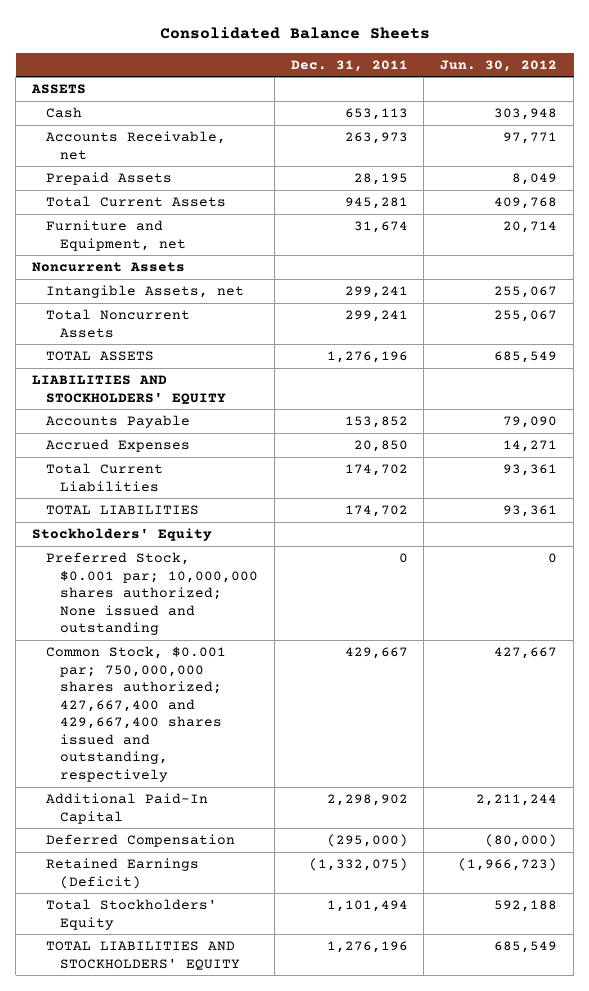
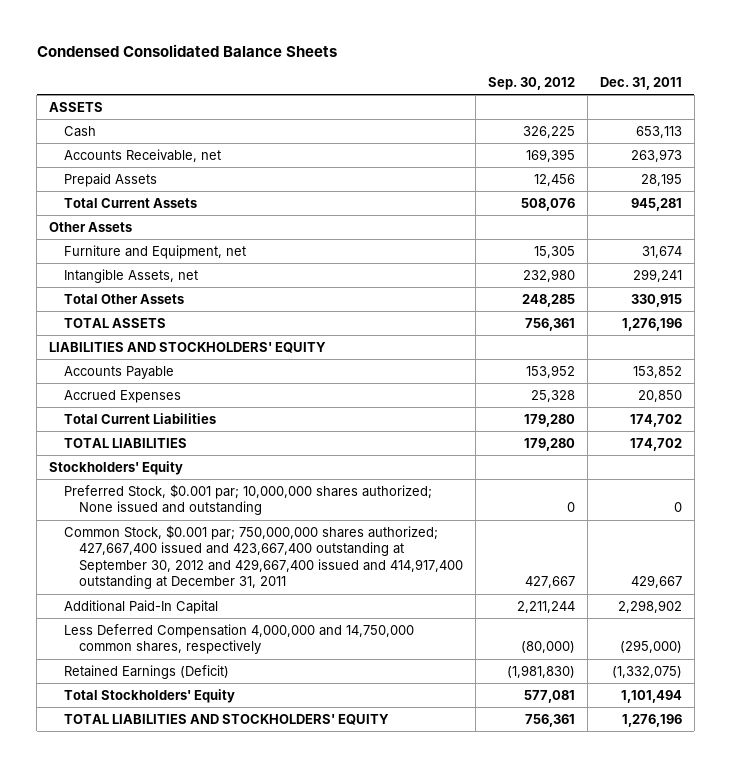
- Consolidated Balance Sheets
+ Condensed Consolidated Balance Sheets
- | Dec. 31, 2011 | Jun. 30, 2012
+ | Sep. 30, 2012 | Dec. 31, 2011
+ Other Assets
- Noncurrent Assets
- Total Noncurrent Assets | 299,241 | 255,067
+ Total Other Assets | 248,285 | 330,915
- Common Stock, $0.001 par; 750,000,000 shares authorized; 427,667,400 and 429,667,400 shares issued and outstanding, respectively | 429,667 | 427,667
+ Common Stock, $0.001 par; 750,000,000 shares authorized; 427,667,400 issued and 423,667,400 outstanding at September 30, 2012 and 429,667,400 issued and 414,917,400 outstanding at December 31, 2011 | 427,667 | 429,667
- Deferred Compensation | (295,000) | (80,000)
+ Less Deferred Compensation 4,000,000 and 14,750,000 common shares, respectively | (80,000) | (295,000)

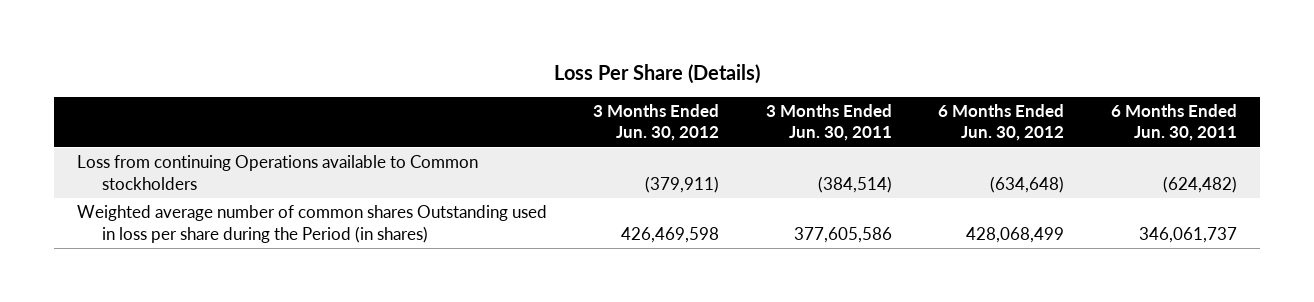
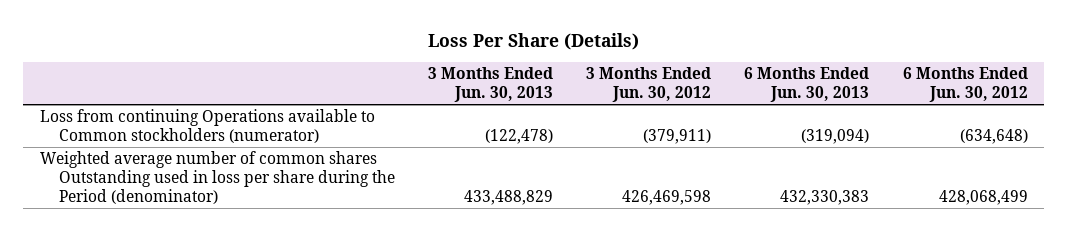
- | 3 Months Ended Jun. 30, 2012 | 3 Months Ended Jun. 30, 2011 | 6 Months Ended Jun. 30, 2012 | 6 Months Ended Jun. 30, 2011
+ | 3 Months Ended Jun. 30, 2013 | 3 Months Ended Jun. 30, 2012 | 6 Months Ended Jun. 30, 2013 | 6 Months Ended Jun. 30, 2012
- Loss from continuing Operations available to Common stockholders | (379,911) | (384,514) | (634,648) | (624,482)
- Weighted average number of common shares Outstanding used in loss per share during the Period (in shares) | 426,469,598 | 377,605,586 | 428,068,499 | 346,061,737
+ Loss from continuing Operations available to Common stockholders (numerator) | (122,478) | (379,911) | (319,094) | (634,648)
+ Weighted average number of common shares Outstanding used in loss per share during the Period (denominator) | 433,488,829 | 426,469,598 | 432,330,383 | 428,068,499

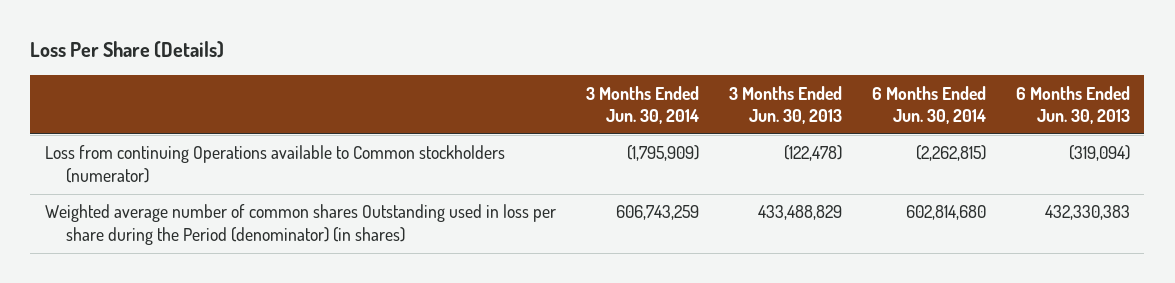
- | 3 Months Ended Jun. 30, 2013 | 3 Months Ended Jun. 30, 2012 | 6 Months Ended Jun. 30, 2013 | 6 Months Ended Jun. 30, 2012
+ | 3 Months Ended Jun. 30, 2014 | 3 Months Ended Jun. 30, 2013 | 6 Months Ended Jun. 30, 2014 | 6 Months Ended Jun. 30, 2013
- Weighted average number of common shares Outstanding used in loss per share during the Period (denominator) | 433,488,829 | 426,469,598 | 432,330,383 | 428,068,499
+ Weighted average number of common shares Outstanding used in loss per share during the Period (denominator) (in shares) | 606,743,259 | 433,488,829 | 602,814,680 | 432,330,383

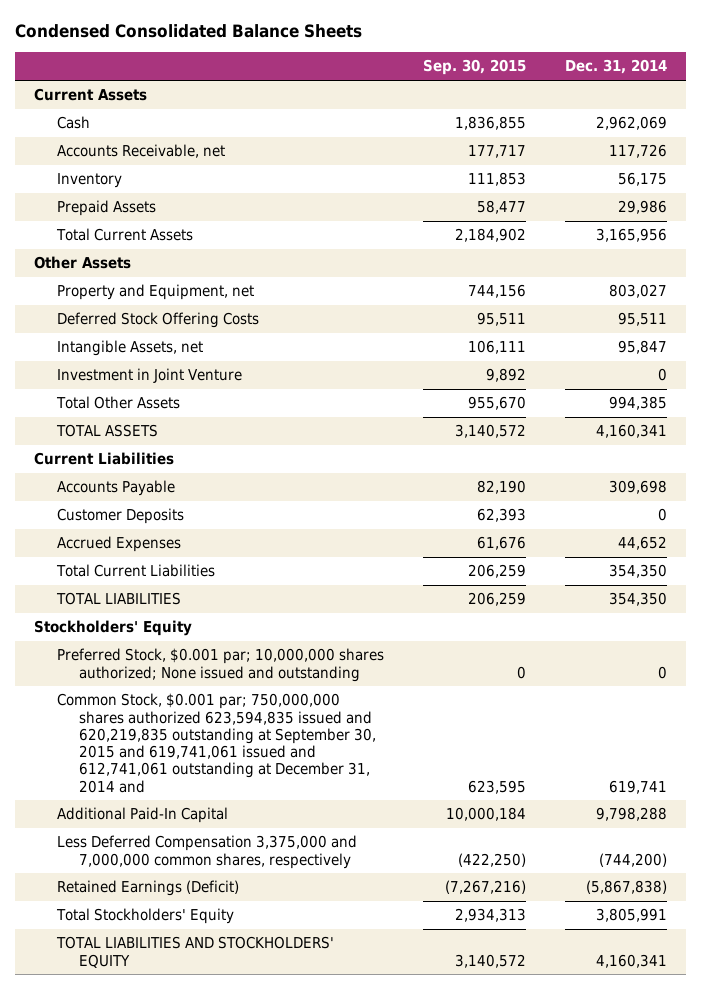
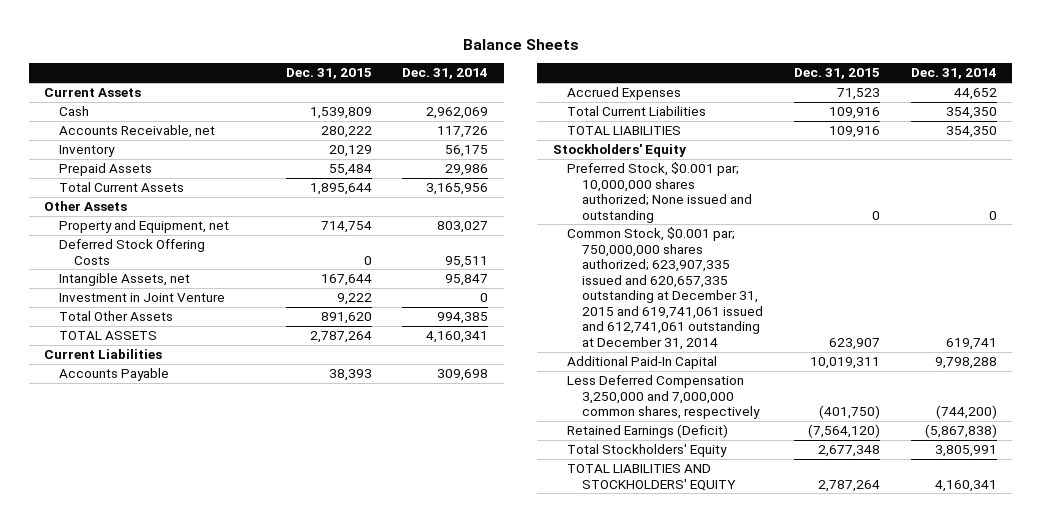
- Condensed Consolidated Balance Sheets
+ Balance Sheets
- | Sep. 30, 2015 | Dec. 31, 2014
+ | Dec. 31, 2015 | Dec. 31, 2014
- Customer Deposits | 62,393 | 0
- Common Stock, $0.001 par; 750,000,000 shares authorized 623,594,835 issued and 620,219,835 outstanding at September 30, 2015 and 619,741,061 issued and 612,741,061 outstanding at December 31, 2014 and | 623,595 | 619,741
+ Common Stock, $0.001 par; 750,000,000 shares authorized; 623,907,335 issued and 620,657,335 outstanding at December 31, 2015 and 619,741,061 issued and 612,741,061 outstanding at December 31, 2014 | 623,907 | 619,741
- Less Deferred Compensation 3,375,000 and 7,000,000 common shares, respectively | (422,250) | (744,200)
+ Less Deferred Compensation 3,250,000 and 7,000,000 common shares, respectively | (401,750) | (744,200)

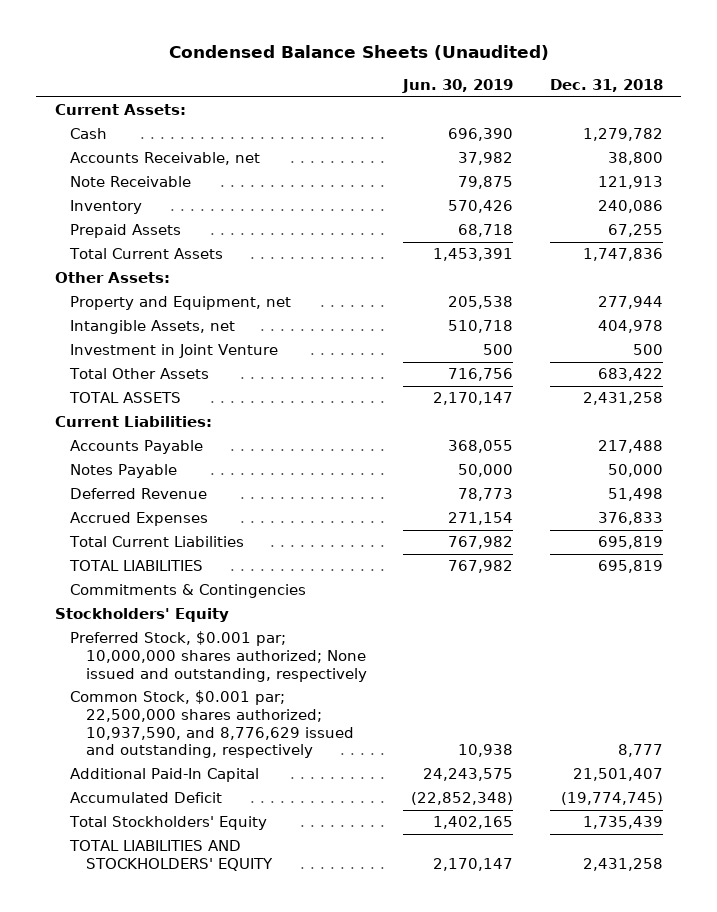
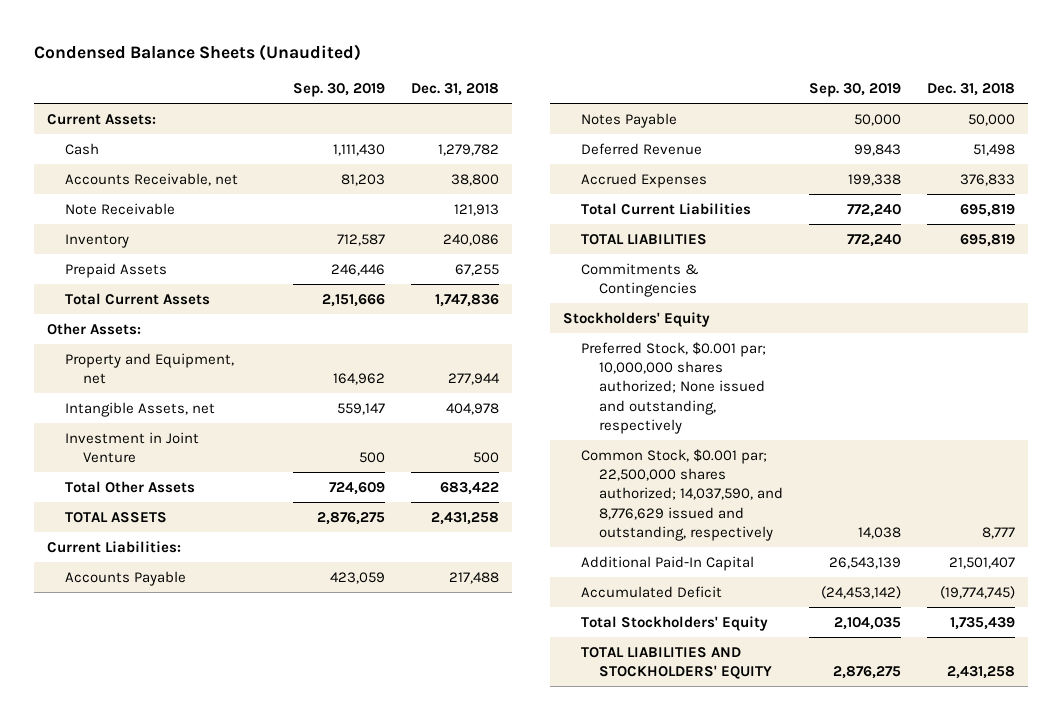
- | Jun. 30, 2019 | Dec. 31, 2018
+ | Sep. 30, 2019 | Dec. 31, 2018
- Common Stock, $0.001 par; 22,500,000 shares authorized; 10,937,590, and 8,776,629 issued and outstanding, respectively | 10,938 | 8,777
+ Common Stock, $0.001 par; 22,500,000 shares authorized; 14,037,590, and 8,776,629 issued and outstanding, respectively | 14,038 | 8,777

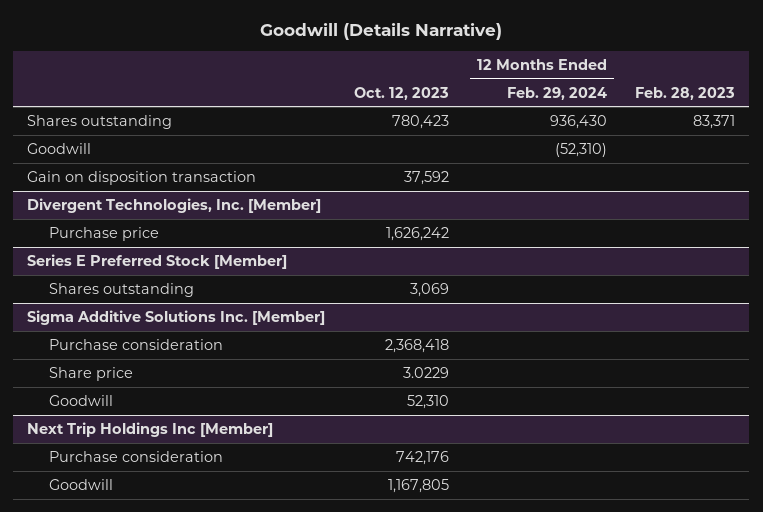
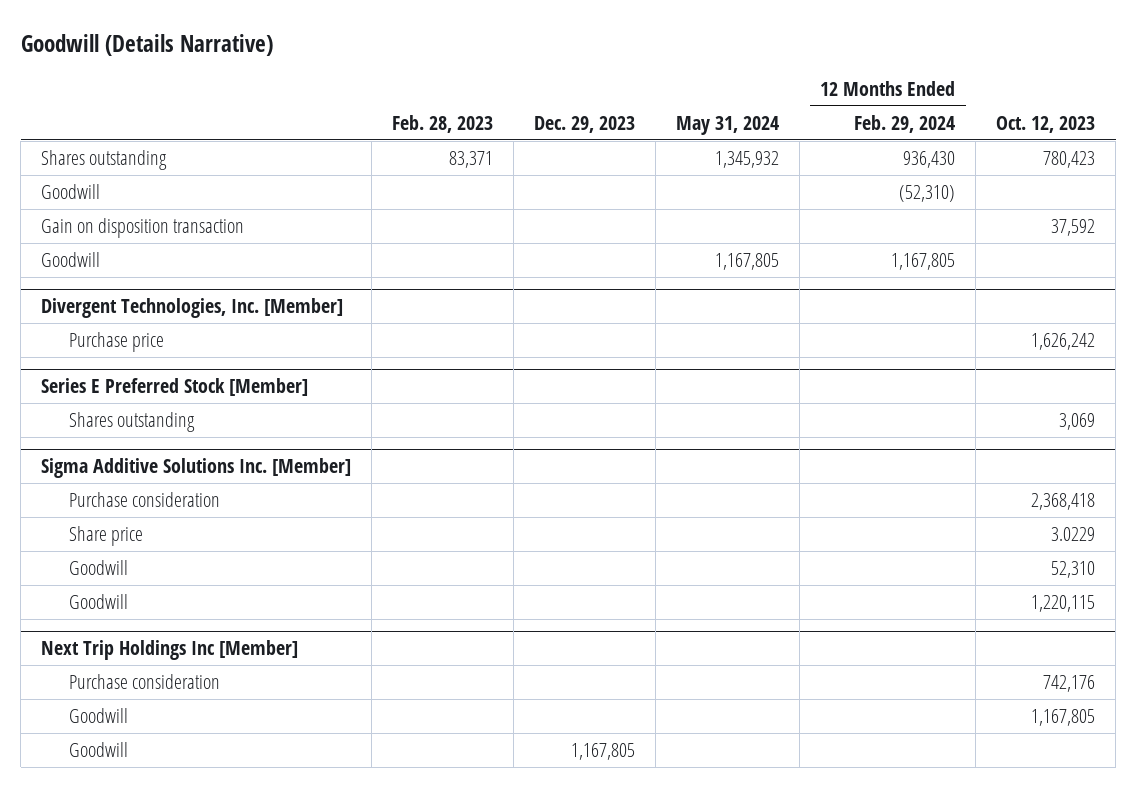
- | Oct. 12, 2023 | 12 Months Ended Feb. 29, 2024 | Feb. 28, 2023
+ | Feb. 28, 2023 | Dec. 29, 2023 | May 31, 2024 | 12 Months Ended Feb. 29, 2024 | Oct. 12, 2023
+ Goodwill | | | 1,167,805 | 1,167,805 |
@ Sigma Additive Solutions Inc. [Member]
+ Goodwill | | | | | 1,220,115
@ Next Trip Holdings Inc [Member]
+ Goodwill | | 1,167,805 | | |

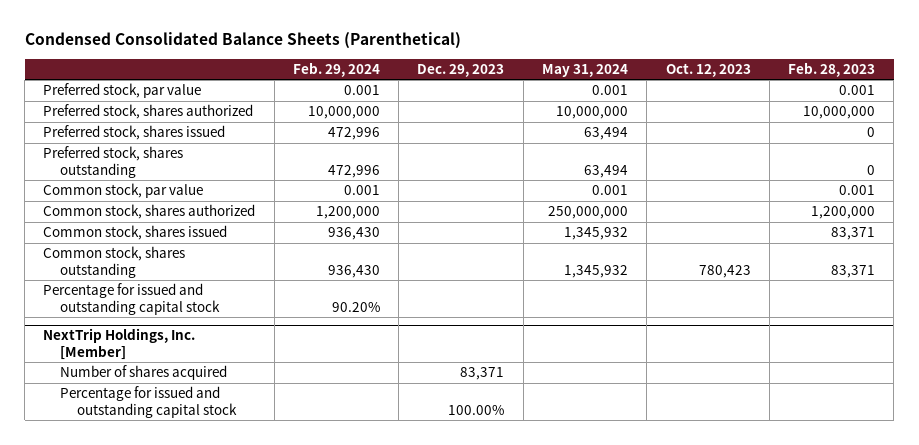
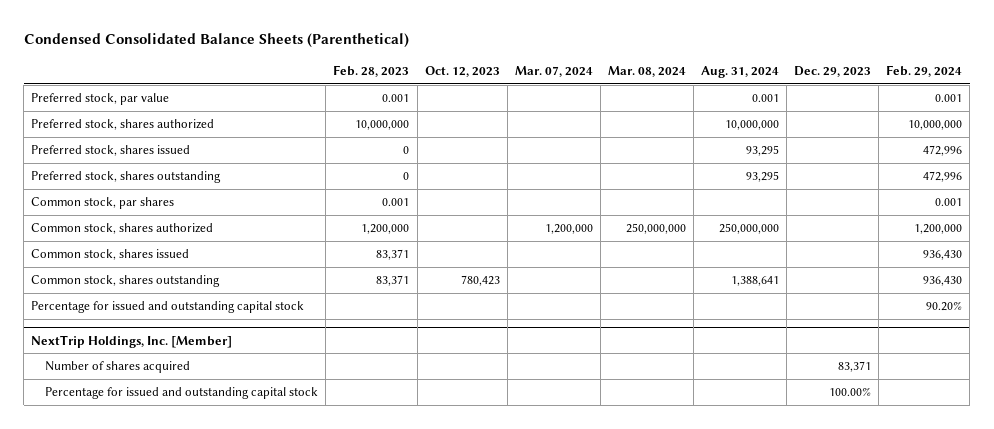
- | Feb. 29, 2024 | Dec. 29, 2023 | May 31, 2024 | Oct. 12, 2023 | Feb. 28, 2023
+ | Feb. 28, 2023 | Oct. 12, 2023 | Mar. 07, 2024 | Mar. 08, 2024 | Aug. 31, 2024 | Dec. 29, 2023 | Feb. 29, 2024
- Common stock, par value | 0.001 | | 0.001 | | 0.001
+ Common stock, par shares | 0.001 | | | | | | 0.001

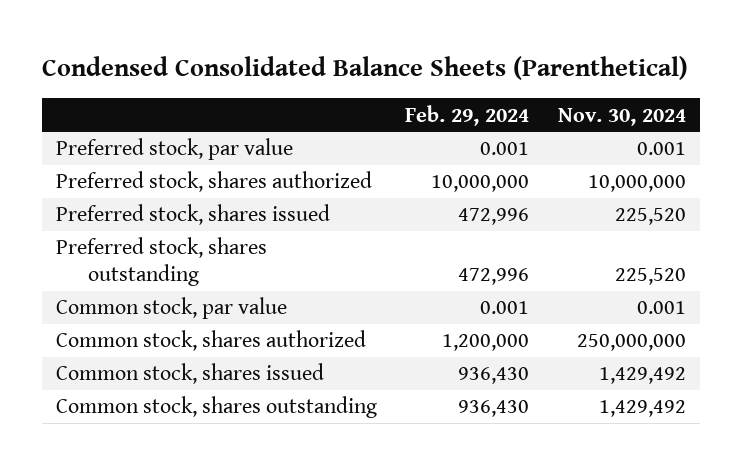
- | Feb. 28, 2023 | Oct. 12, 2023 | Mar. 07, 2024 | Mar. 08, 2024 | Aug. 31, 2024 | Dec. 29, 2023 | Feb. 29, 2024
+ | Feb. 29, 2024 | Nov. 30, 2024
- Common stock, par shares | 0.001 | | | | | | 0.001
+ Common stock, par value | 0.001 | 0.001
- Percentage for issued and outstanding capital stock | | | | | | | 90.20%
- NextTrip Holdings, Inc. [Member]
- Number of shares acquired | | | | | | 83,371 |
- Percentage for issued and outstanding capital stock | | | | | | 100.00% |

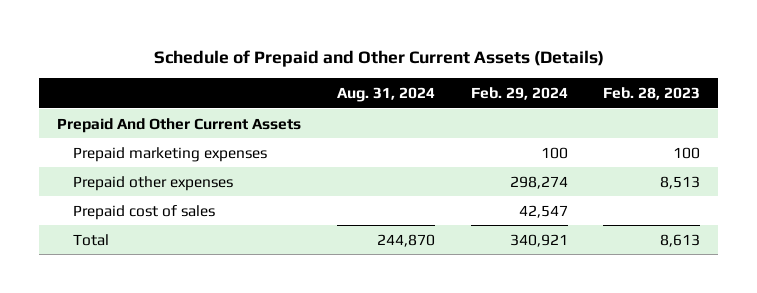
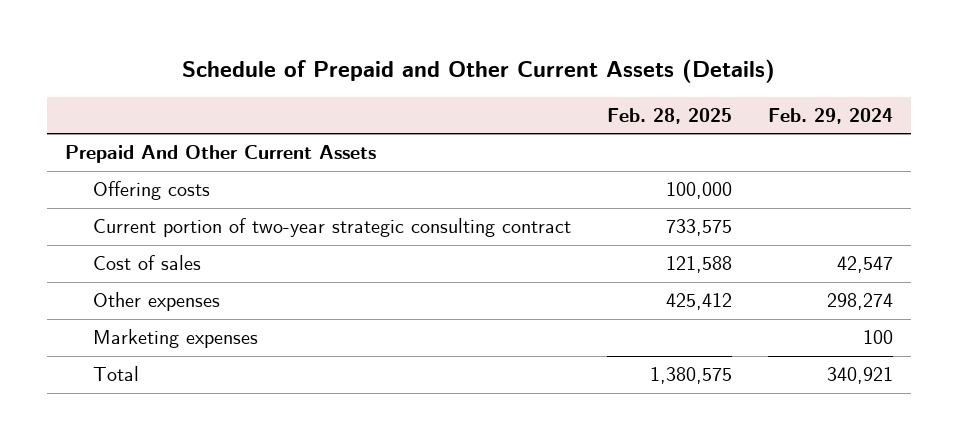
- | Aug. 31, 2024 | Feb. 29, 2024 | Feb. 28, 2023
+ | Feb. 28, 2025 | Feb. 29, 2024
- Prepaid marketing expenses | | 100 | 100
- Prepaid other expenses | | 298,274 | 8,513
- Prepaid cost of sales | | 42,547 |
+ Offering costs | 100,000 |
+ Current portion of two-year strategic consulting contract | 733,575 |
+ Cost of sales | 121,588 | 42,547
+ Other expenses | 425,412 | 298,274
+ Marketing expenses | | 100

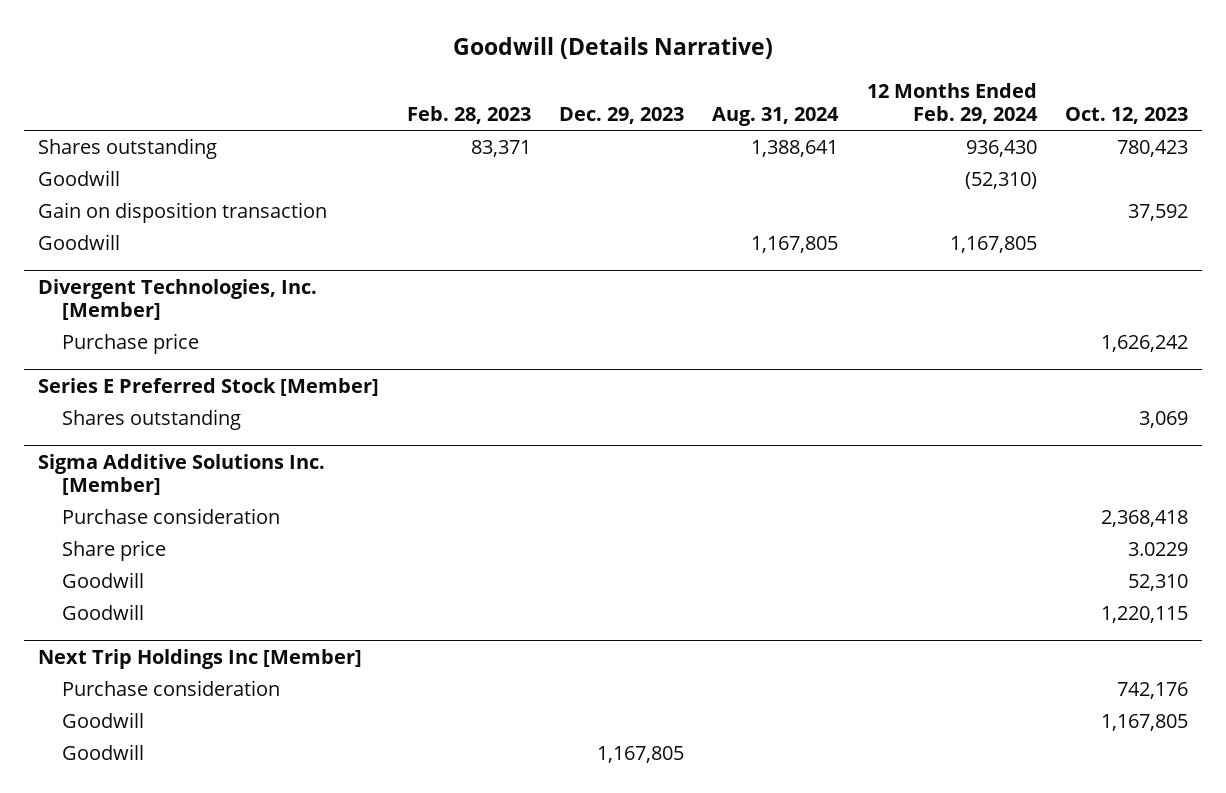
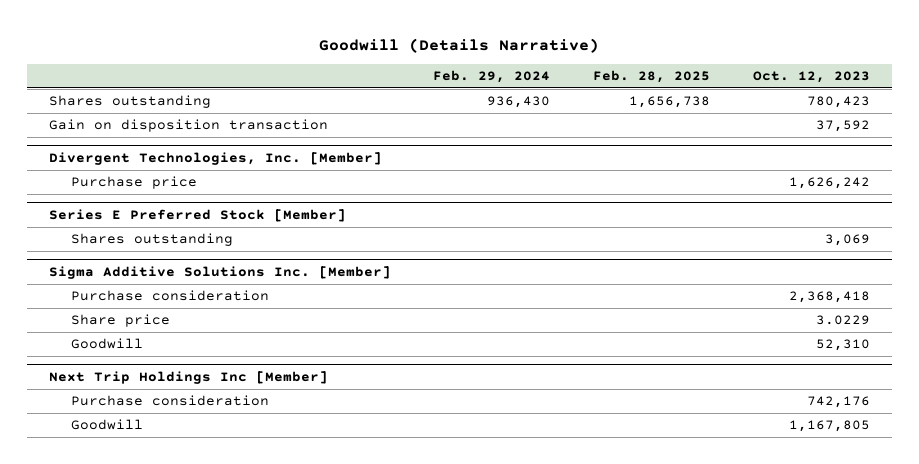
- | Feb. 28, 2023 | Dec. 29, 2023 | Aug. 31, 2024 | 12 Months Ended Feb. 29, 2024 | Oct. 12, 2023
+ | Feb. 29, 2024 | Feb. 28, 2025 | Oct. 12, 2023
- Goodwill | | | | (52,310) |
- Goodwill | | | 1,167,805 | 1,167,805 |
@ Sigma Additive Solutions Inc. [Member]
- Goodwill | | | | | 1,220,115
@ Next Trip Holdings Inc [Member]
- Goodwill | | 1,167,805 | | |

